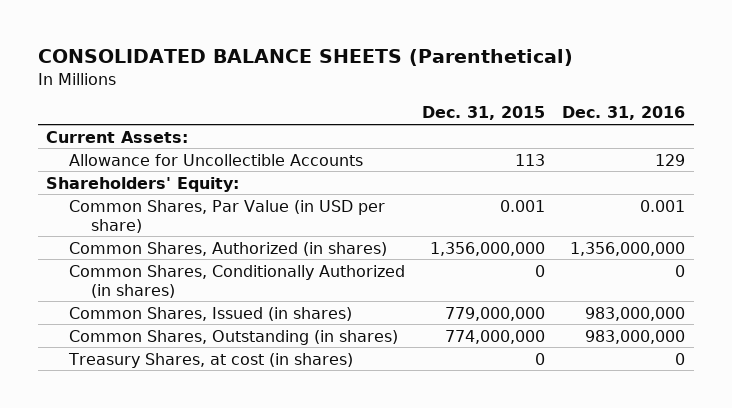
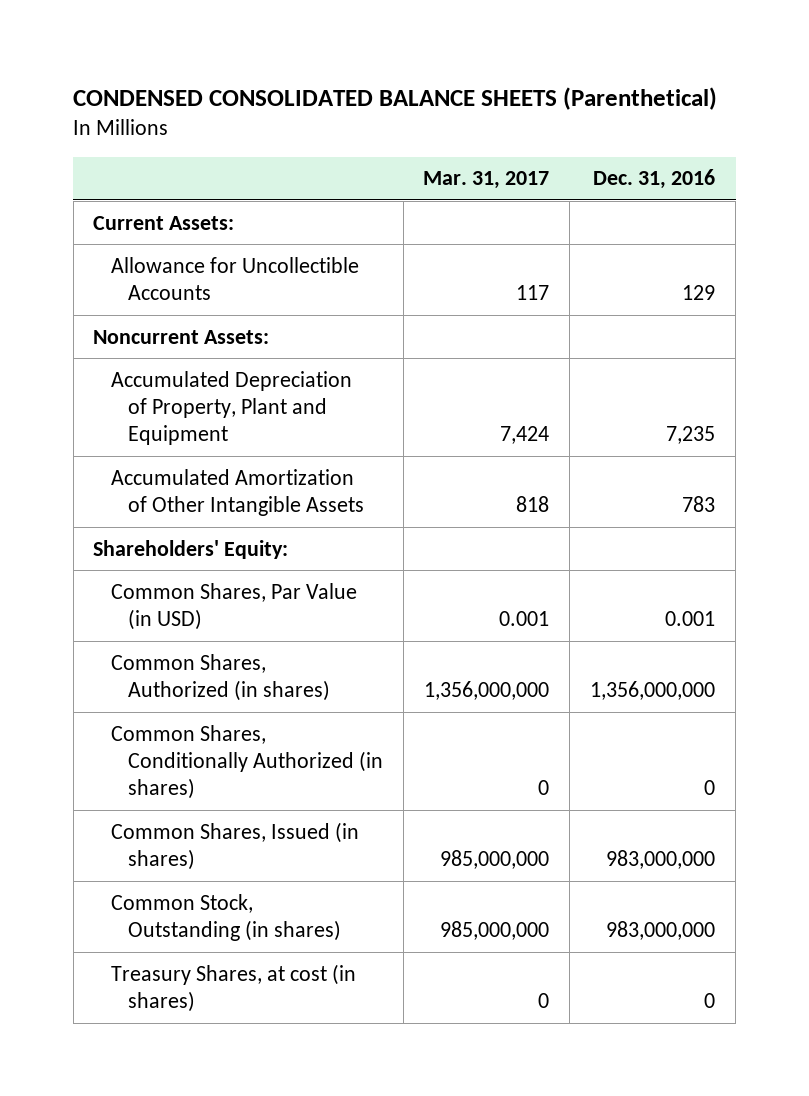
- CONSOLIDATED BALANCE SHEETS (Parenthetical)
+ CONDENSED CONSOLIDATED BALANCE SHEETS (Parenthetical)
- | Dec. 31, 2015 | Dec. 31, 2016
+ | Mar. 31, 2017 | Dec. 31, 2016
+ Noncurrent Assets:
+ Accumulated Depreciation of Property, Plant and Equipment | 7,424 | 7,235
+ Accumulated Amortization of Other Intangible Assets | 818 | 783
- Common Shares, Par Value (in USD per share) | 0.001 | 0.001
+ Common Shares, Par Value (in USD) | 0.001 | 0.001
- Common Shares, Outstanding (in shares) | 774,000,000 | 983,000,000
+ Common Stock, Outstanding (in shares) | 985,000,000 | 983,000,000

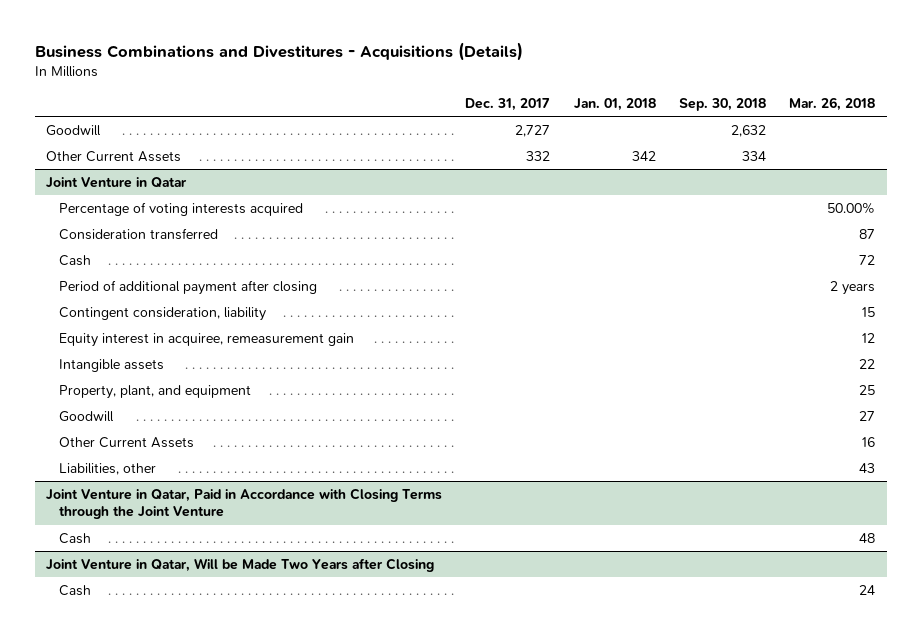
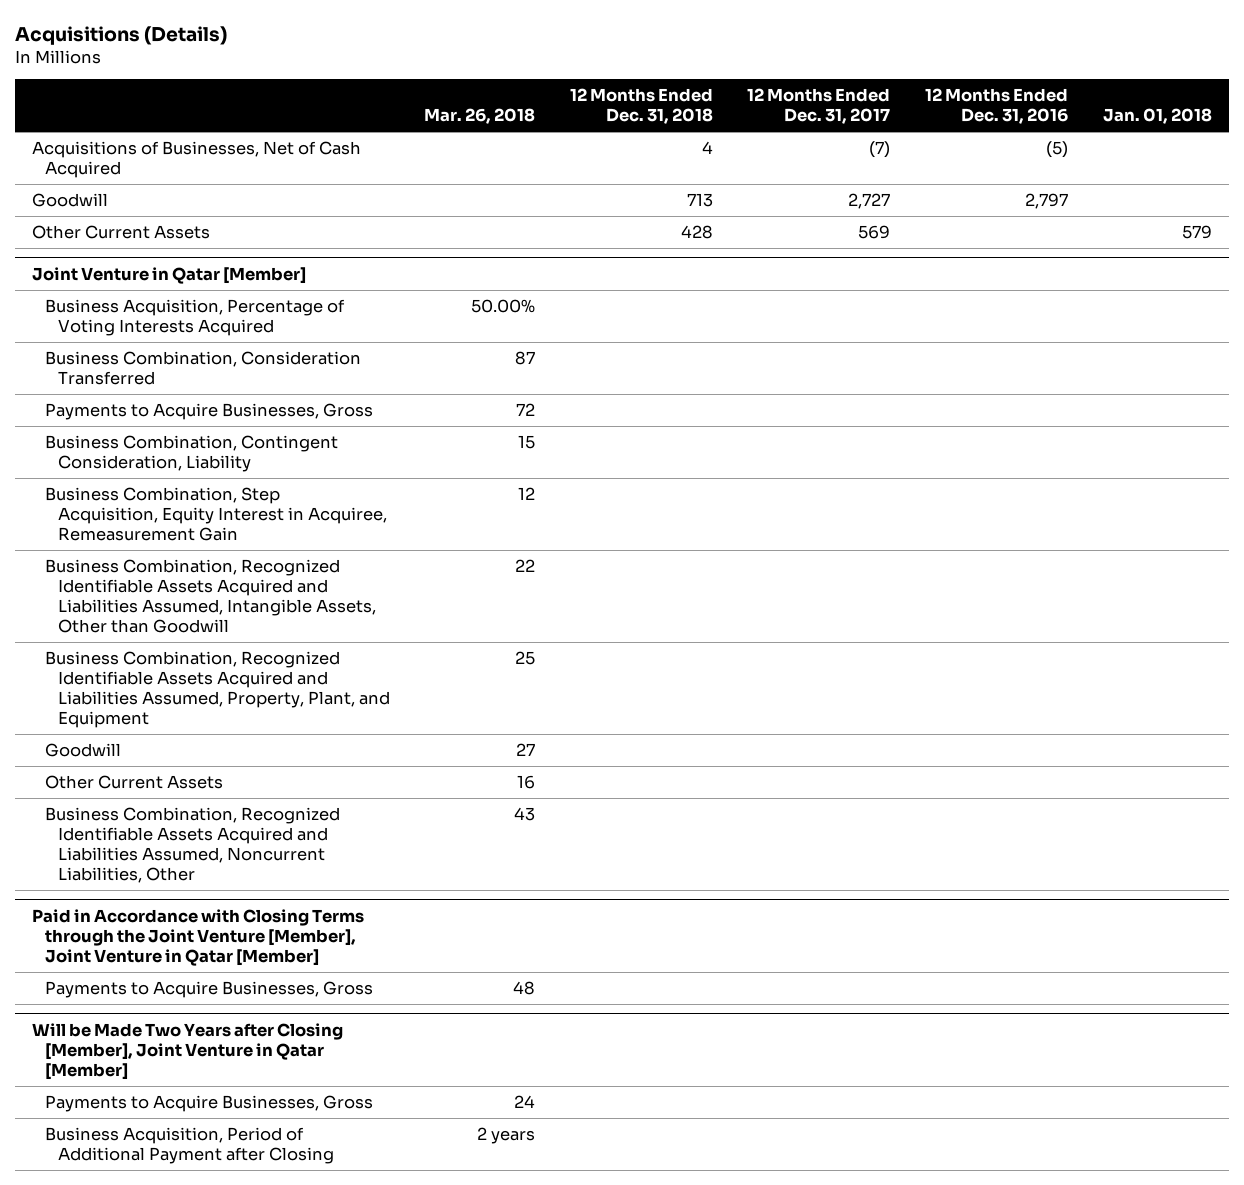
- Business Combinations and Divestitures - Acquisitions (Details)
+ Acquisitions (Details)
- | Dec. 31, 2017 | Jan. 01, 2018 | Sep. 30, 2018 | Mar. 26, 2018
+ | Mar. 26, 2018 | 12 Months Ended Dec. 31, 2018 | 12 Months Ended Dec. 31, 2017 | 12 Months Ended Dec. 31, 2016 | Jan. 01, 2018
+ Acquisitions of Businesses, Net of Cash Acquired | | 4 | (7) | (5) |
- Other Current Assets | 332 | 342 | 334 |
- Joint Venture in Qatar
- Percentage of voting interests acquired | | | | 50.00%
- Consideration transferred | | | | 87
- Cash | | | | 72
- Period of additional payment after closing | | | | 2 years
- Contingent consideration, liability | | | | 15
- Equity interest in acquiree, remeasurement gain | | | | 12
- Intangible assets | | | | 22
- Property, plant, and equipment | | | | 25
+ Other Current Assets | | 428 | 569 | | 579
+ Joint Venture in Qatar [Member]
+ Business Acquisition, Percentage of Voting Interests Acquired | 50.00% | | | |
+ Business Combination, Consideration Transferred | 87 | | | |
+ Payments to Acquire Businesses, Gross | 72 | | | |
+ Business Combination, Contingent Consideration, Liability | 15 | | | |
+ Business Combination, Step Acquisition, Equity Interest in Acquiree, Remeasurement Gain | 12 | | | |
+ Business Combination, Recognized Identifiable Assets Acquired and Liabilities Assumed, Intangible Assets, Other than Goodwill | 22 | | | |
+ Business Combination, Recognized Identifiable Assets Acquired and Liabilities Assumed, Property, Plant, and Equipment | 25 | | | |
- Liabilities, other | | | | 43
- Joint Venture in Qatar, Paid in Accordance with Closing Terms through the Joint Venture
- Cash | | | | 48
- Joint Venture in Qatar, Will be Made Two Years after Closing
- Cash | | | | 24
+ Business Combination, Recognized Identifiable Assets Acquired and Liabilities Assumed, Noncurrent Liabilities, Other | 43 | | | |
+ Paid in Accordance with Closing Terms through the Joint Venture [Member], Joint Venture in Qatar [Member]
+ Payments to Acquire Businesses, Gross | 48 | | | |
+ Will be Made Two Years after Closing [Member], Joint Venture in Qatar [Member]
+ Payments to Acquire Businesses, Gross | 24 | | | |
+ Business Acquisition, Period of Additional Payment after Closing | 2 years | | | |

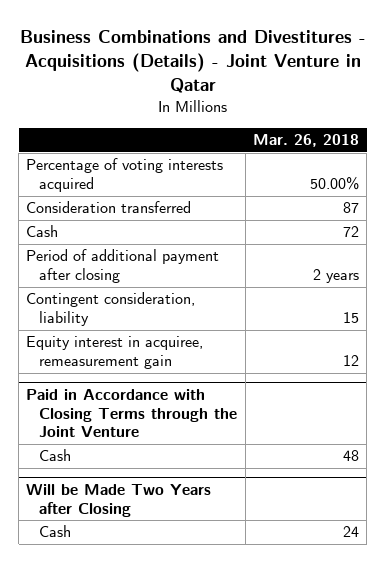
- Acquisitions (Details)
+ Business Combinations and Divestitures - Acquisitions (Details) - Joint Venture in Qatar
- | Mar. 26, 2018 | 12 Months Ended Dec. 31, 2018 | 12 Months Ended Dec. 31, 2017 | 12 Months Ended Dec. 31, 2016 | Jan. 01, 2018
+ | Mar. 26, 2018
- Acquisitions of Businesses, Net of Cash Acquired | | 4 | (7) | (5) |
- Goodwill | | 713 | 2,727 | 2,797 |
- Other Current Assets | | 428 | 569 | | 579
- Joint Venture in Qatar [Member]
- Business Acquisition, Percentage of Voting Interests Acquired | 50.00% | | | |
- Business Combination, Consideration Transferred | 87 | | | |
- Payments to Acquire Businesses, Gross | 72 | | | |
- Business Combination, Contingent Consideration, Liability | 15 | | | |
- Business Combination, Step Acquisition, Equity Interest in Acquiree, Remeasurement Gain | 12 | | | |
- Business Combination, Recognized Identifiable Assets Acquired and Liabilities Assumed, Intangible Assets, Other than Goodwill | 22 | | | |
- Business Combination, Recognized Identifiable Assets Acquired and Liabilities Assumed, Property, Plant, and Equipment | 25 | | | |
- Goodwill | 27 | | | |
- Other Current Assets | 16 | | | |
- Business Combination, Recognized Identifiable Assets Acquired and Liabilities Assumed, Noncurrent Liabilities, Other | 43 | | | |
- Paid in Accordance with Closing Terms through the Joint Venture [Member], Joint Venture in Qatar [Member]
- Payments to Acquire Businesses, Gross | 48 | | | |
- Will be Made Two Years after Closing [Member], Joint Venture in Qatar [Member]
- Payments to Acquire Businesses, Gross | 24 | | | |
- Business Acquisition, Period of Additional Payment after Closing | 2 years | | | |
+ Percentage of voting interests acquired | 50.00%
+ Consideration transferred | 87
+ Cash | 72
+ Period of additional payment after closing | 2 years
+ Contingent consideration, liability | 15
+ Equity interest in acquiree, remeasurement gain | 12
+ Paid in Accordance with Closing Terms through the Joint Venture
+ Cash | 48
+ Will be Made Two Years after Closing
+ Cash | 24

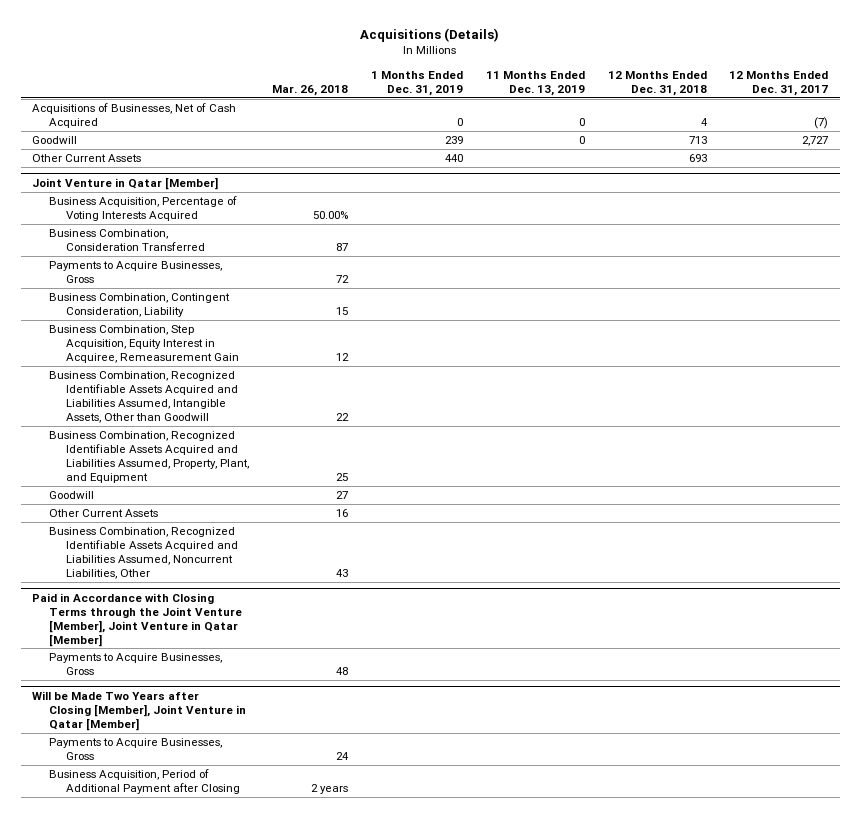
- Business Combinations and Divestitures - Acquisitions (Details) - Joint Venture in Qatar
+ Acquisitions (Details)
- | Mar. 26, 2018
+ | Mar. 26, 2018 | 1 Months Ended Dec. 31, 2019 | 11 Months Ended Dec. 13, 2019 | 12 Months Ended Dec. 31, 2018 | 12 Months Ended Dec. 31, 2017
- Percentage of voting interests acquired | 50.00%
- Consideration transferred | 87
- Cash | 72
- Period of additional payment after closing | 2 years
- Contingent consideration, liability | 15
- Equity interest in acquiree, remeasurement gain | 12
- Paid in Accordance with Closing Terms through the Joint Venture
- Cash | 48
- Will be Made Two Years after Closing
- Cash | 24
+ Acquisitions of Businesses, Net of Cash Acquired | | 0 | 0 | 4 | (7)
+ Goodwill | | 239 | 0 | 713 | 2,727
+ Other Current Assets | | 440 | | 693 |
+ Joint Venture in Qatar [Member]
+ Business Acquisition, Percentage of Voting Interests Acquired | 50.00% | | | |
+ Business Combination, Consideration Transferred | 87 | | | |
+ Payments to Acquire Businesses, Gross | 72 | | | |
+ Business Combination, Contingent Consideration, Liability | 15 | | | |
+ Business Combination, Step Acquisition, Equity Interest in Acquiree, Remeasurement Gain | 12 | | | |
+ Business Combination, Recognized Identifiable Assets Acquired and Liabilities Assumed, Intangible Assets, Other than Goodwill | 22 | | | |
+ Business Combination, Recognized Identifiable Assets Acquired and Liabilities Assumed, Property, Plant, and Equipment | 25 | | | |
+ Goodwill | 27 | | | |
+ Other Current Assets | 16 | | | |
+ Business Combination, Recognized Identifiable Assets Acquired and Liabilities Assumed, Noncurrent Liabilities, Other | 43 | | | |
+ Paid in Accordance with Closing Terms through the Joint Venture [Member], Joint Venture in Qatar [Member]
+ Payments to Acquire Businesses, Gross | 48 | | | |
+ Will be Made Two Years after Closing [Member], Joint Venture in Qatar [Member]
+ Payments to Acquire Businesses, Gross | 24 | | | |
+ Business Acquisition, Period of Additional Payment after Closing | 2 years | | | |

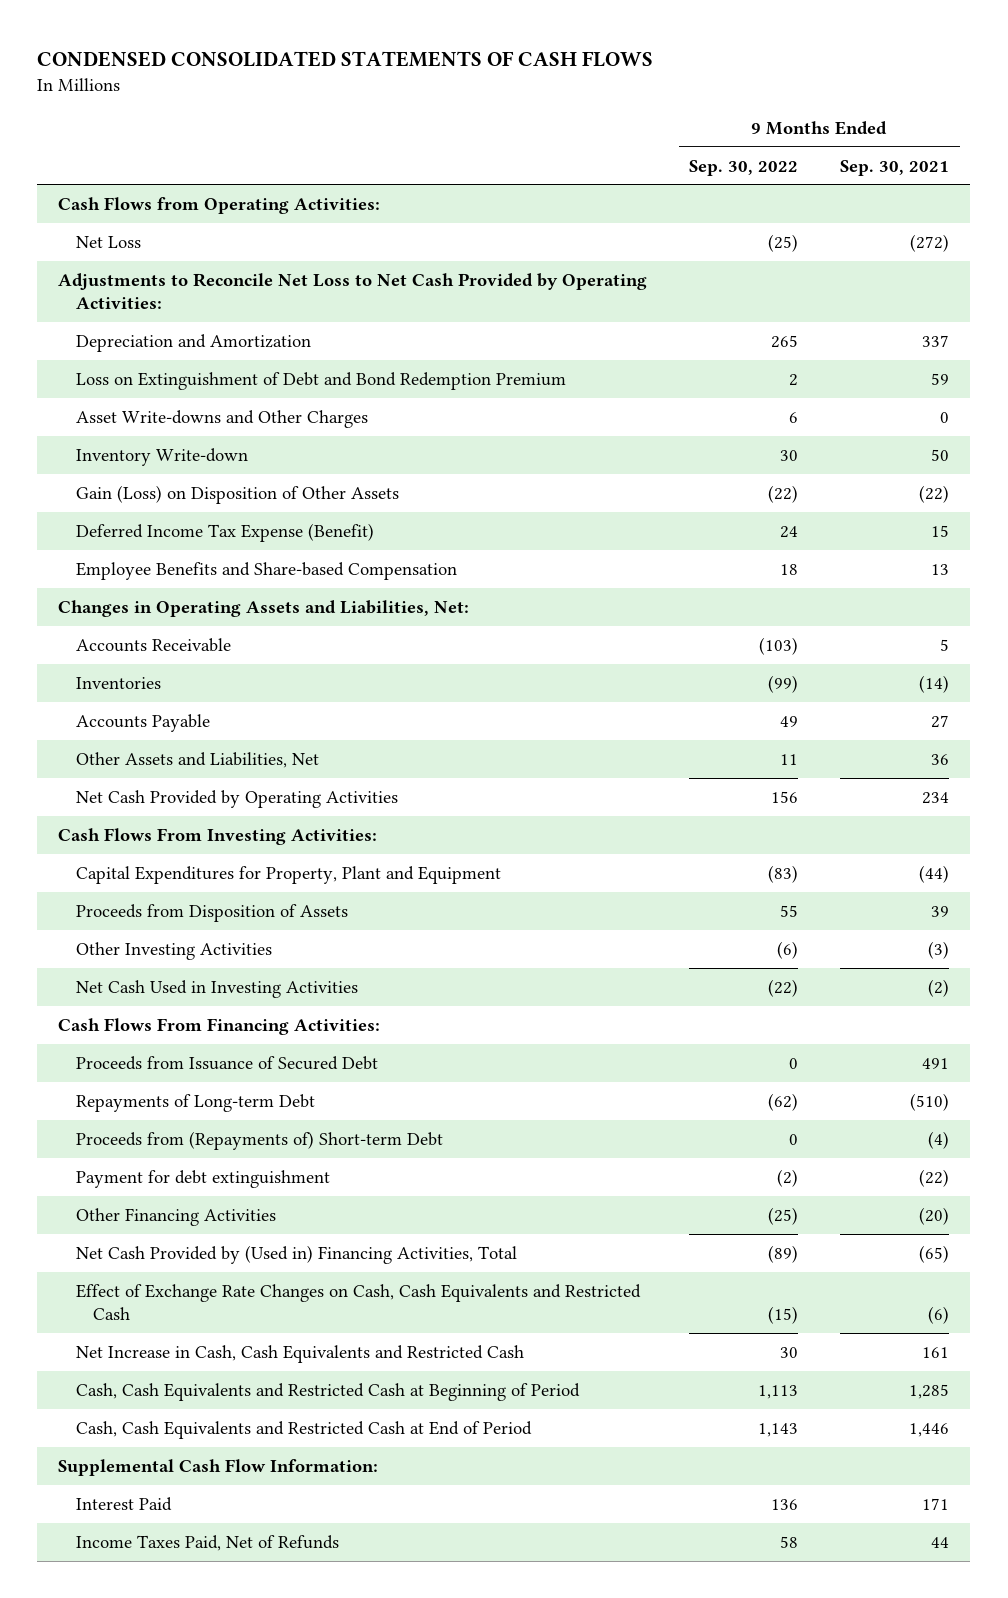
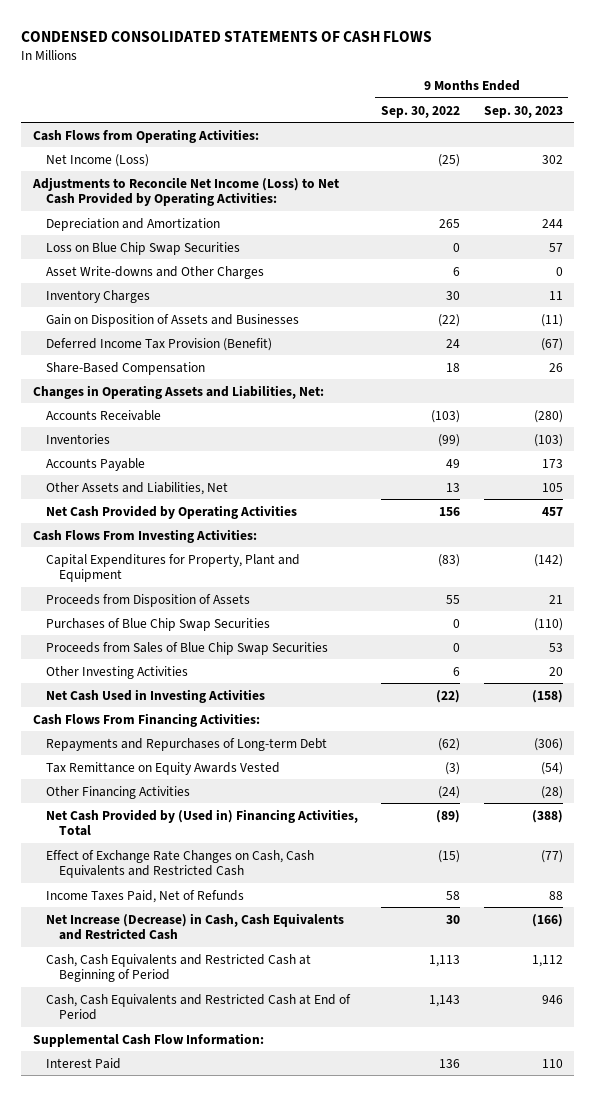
- | 9 Months Ended Sep. 30, 2022 | 9 Months Ended Sep. 30, 2021
+ | 9 Months Ended Sep. 30, 2022 | 9 Months Ended Sep. 30, 2023
- Net Loss | (25) | (272)
- Adjustments to Reconcile Net Loss to Net Cash Provided by Operating Activities:
+ Net Income (Loss) | (25) | 302
+ Adjustments to Reconcile Net Income (Loss) to Net Cash Provided by Operating Activities:
- Loss on Extinguishment of Debt and Bond Redemption Premium | 2 | 59
+ Loss on Blue Chip Swap Securities | 0 | 57
- Inventory Write-down | 30 | 50
- Gain (Loss) on Disposition of Other Assets | (22) | (22)
- Deferred Income Tax Expense (Benefit) | 24 | 15
- Employee Benefits and Share-based Compensation | 18 | 13
+ Inventory Charges | 30 | 11
+ Gain on Disposition of Assets and Businesses | (22) | (11)
+ Deferred Income Tax Provision (Benefit) | 24 | (67)
+ Share-Based Compensation | 18 | 26
- Other Assets and Liabilities, Net | 11 | 36
+ Other Assets and Liabilities, Net | 13 | 105
- Other Investing Activities | (6) | (3)
+ Purchases of Blue Chip Swap Securities | 0 | (110)
+ Proceeds from Sales of Blue Chip Swap Securities | 0 | 53
+ Other Investing Activities | 6 | 20
- Proceeds from Issuance of Secured Debt | 0 | 491
- Repayments of Long-term Debt | (62) | (510)
- Proceeds from (Repayments of) Short-term Debt | 0 | (4)
- Payment for debt extinguishment | (2) | (22)
- Other Financing Activities | (25) | (20)
+ Repayments and Repurchases of Long-term Debt | (62) | (306)
+ Tax Remittance on Equity Awards Vested | (3) | (54)
+ Other Financing Activities | (24) | (28)
- Net Increase in Cash, Cash Equivalents and Restricted Cash | 30 | 161
moved up: Income Taxes Paid, Net of Refunds | 58 | 88
+ Net Increase (Decrease) in Cash, Cash Equivalents and Restricted Cash | 30 | (166)

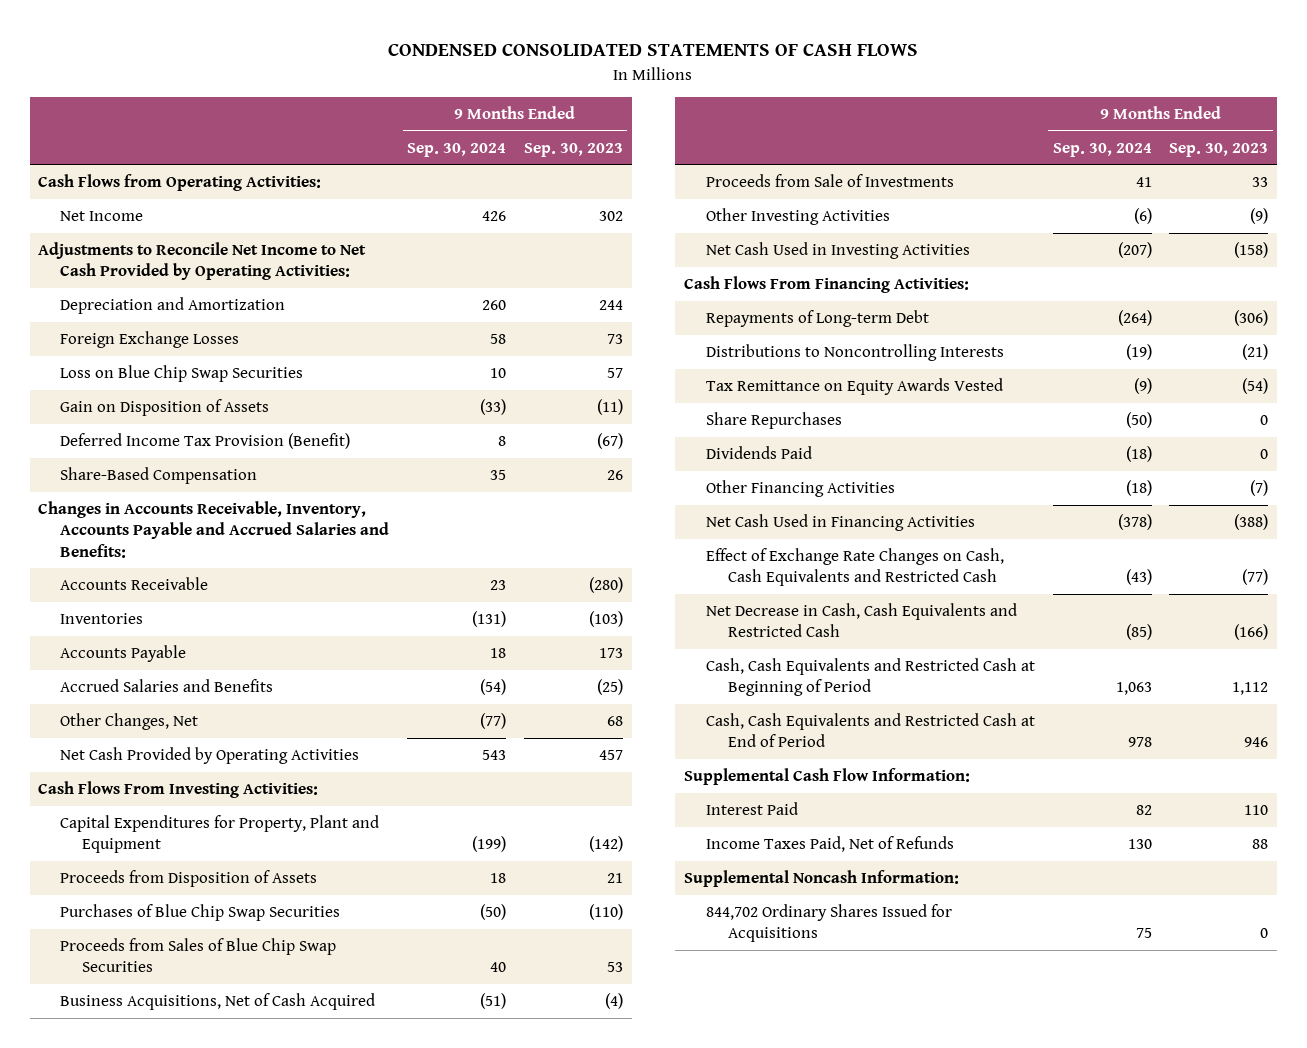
- | 9 Months Ended Sep. 30, 2022 | 9 Months Ended Sep. 30, 2023
+ | 9 Months Ended Sep. 30, 2024 | 9 Months Ended Sep. 30, 2023
- Net Income (Loss) | (25) | 302
- Adjustments to Reconcile Net Income (Loss) to Net Cash Provided by Operating Activities:
+ Net Income | 426 | 302
+ Adjustments to Reconcile Net Income to Net Cash Provided by Operating Activities:
+ Foreign Exchange Losses | 58 | 73
- Asset Write-downs and Other Charges | 6 | 0
- Inventory Charges | 30 | 11
- Gain on Disposition of Assets and Businesses | (22) | (11)
+ Gain on Disposition of Assets | (33) | (11)
- Changes in Operating Assets and Liabilities, Net:
+ Changes in Accounts Receivable, Inventory, Accounts Payable and Accrued Salaries and Benefits:
- Other Assets and Liabilities, Net | 13 | 105
+ Accrued Salaries and Benefits | (54) | (25)
+ Other Changes, Net | (77) | 68
- Other Investing Activities | 6 | 20
+ Business Acquisitions, Net of Cash Acquired | (51) | (4)
+ Proceeds from Sale of Investments | 41 | 33
+ Other Investing Activities | (6) | (9)
- Repayments and Repurchases of Long-term Debt | (62) | (306)
+ Repayments of Long-term Debt | (264) | (306)
+ Distributions to Noncontrolling Interests | (19) | (21)
- Other Financing Activities | (24) | (28)
- Net Cash Provided by (Used in) Financing Activities, Total | (89) | (388)
+ Share Repurchases | (50) | 0
+ Dividends Paid | (18) | 0
+ Other Financing Activities | (18) | (7)
+ Net Cash Used in Financing Activities | (378) | (388)
- Net Increase (Decrease) in Cash, Cash Equivalents and Restricted Cash | 30 | (166)
+ Net Decrease in Cash, Cash Equivalents and Restricted Cash | (85) | (166)
moved down: Income Taxes Paid, Net of Refunds | 130 | 88
+ Supplemental Noncash Information:
+ 844,702 Ordinary Shares Issued for Acquisitions | 75 | 0

